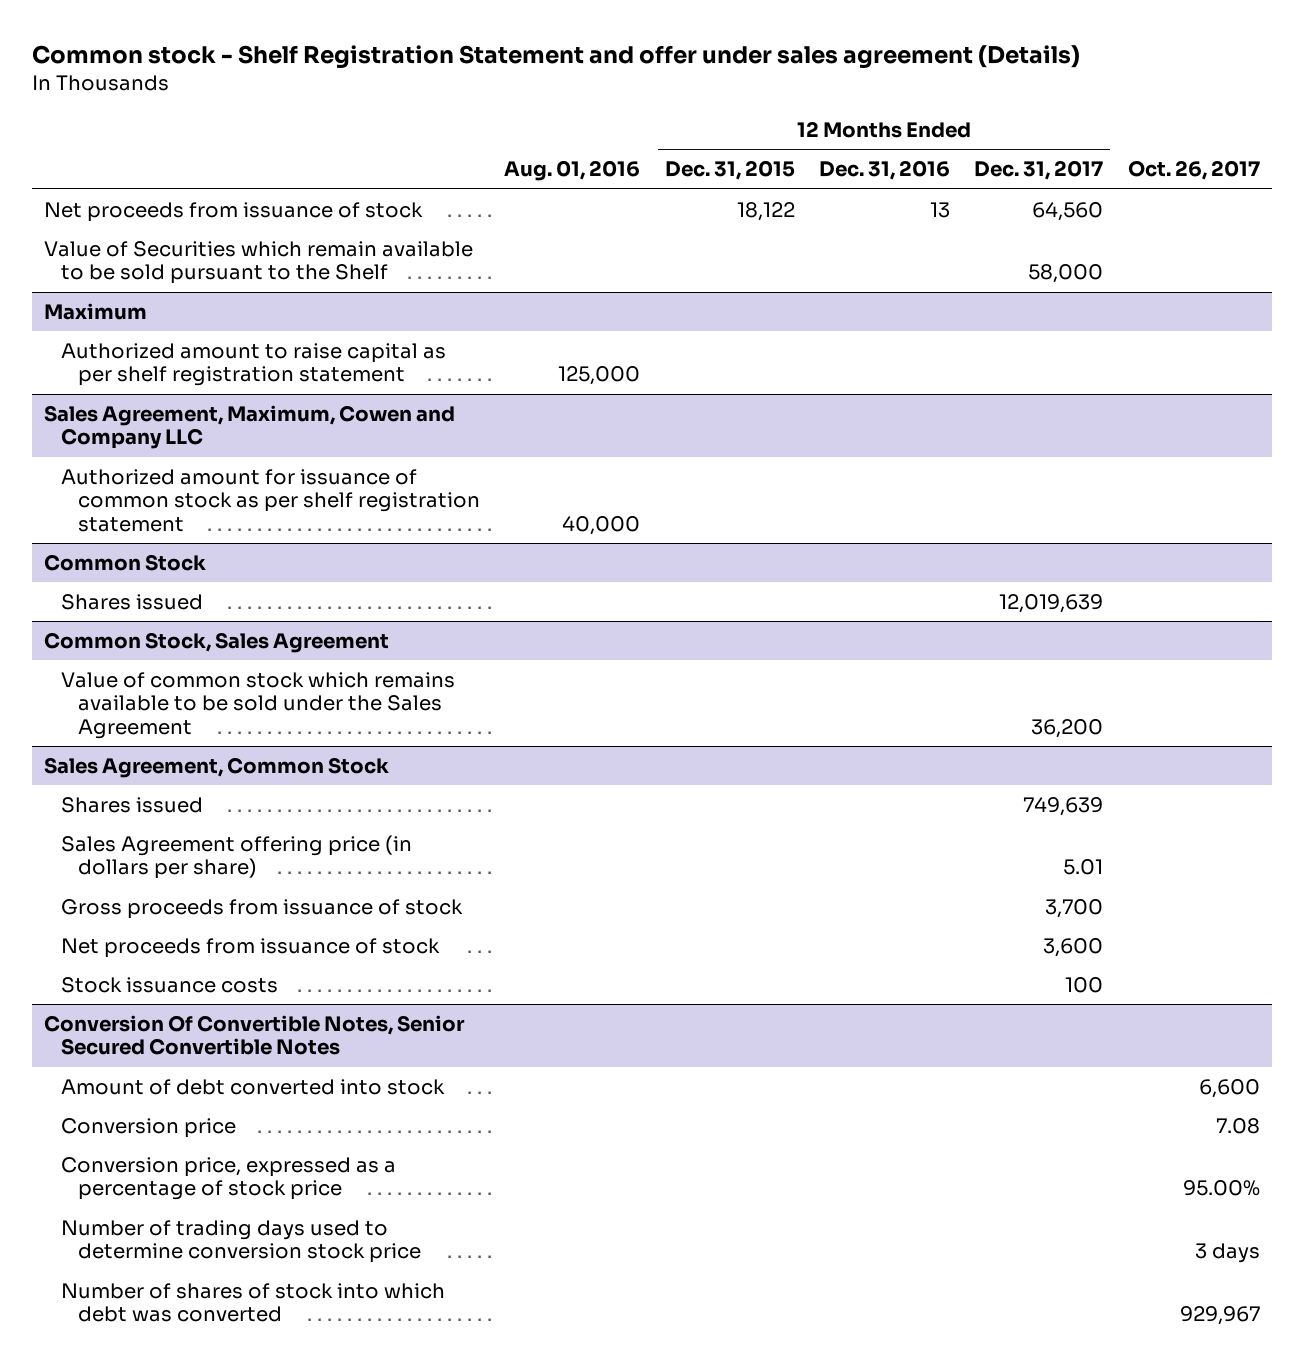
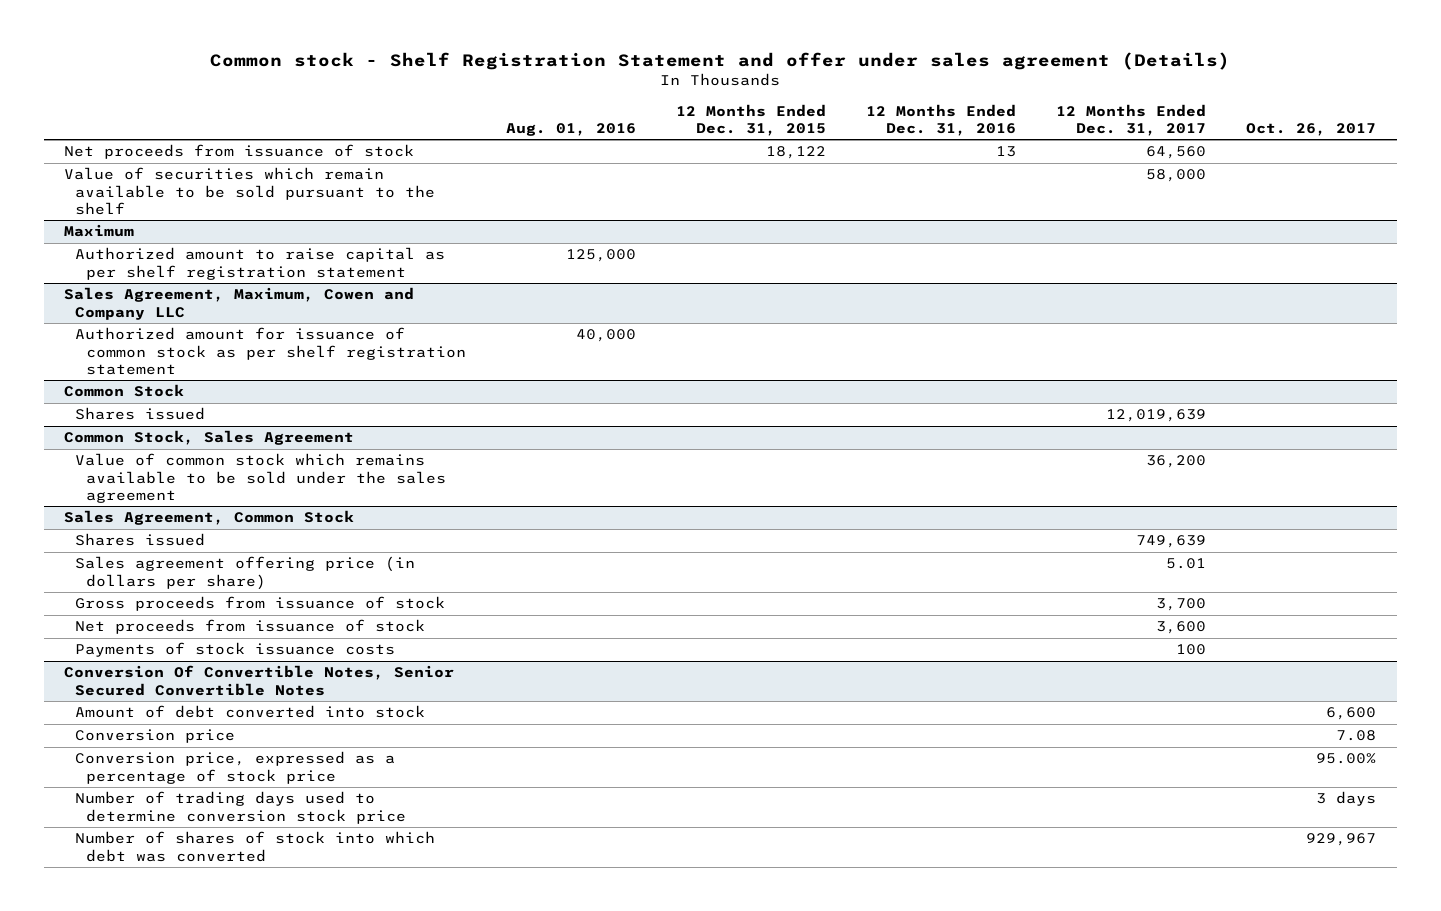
- Value of Securities which remain available to be sold pursuant to the Shelf | | | | 58,000 |
+ Value of securities which remain available to be sold pursuant to the shelf | | | | 58,000 |
@ Common Stock, Sales Agreement
- Value of common stock which remains available to be sold under the Sales Agreement | | | | 36,200 |
+ Value of common stock which remains available to be sold under the sales agreement | | | | 36,200 |
@ Sales Agreement, Common Stock
- Sales Agreement offering price (in dollars per share) | | | | 5.01 |
+ Sales agreement offering price (in dollars per share) | | | | 5.01 |
- Stock issuance costs | | | | 100 |
+ Payments of stock issuance costs | | | | 100 |

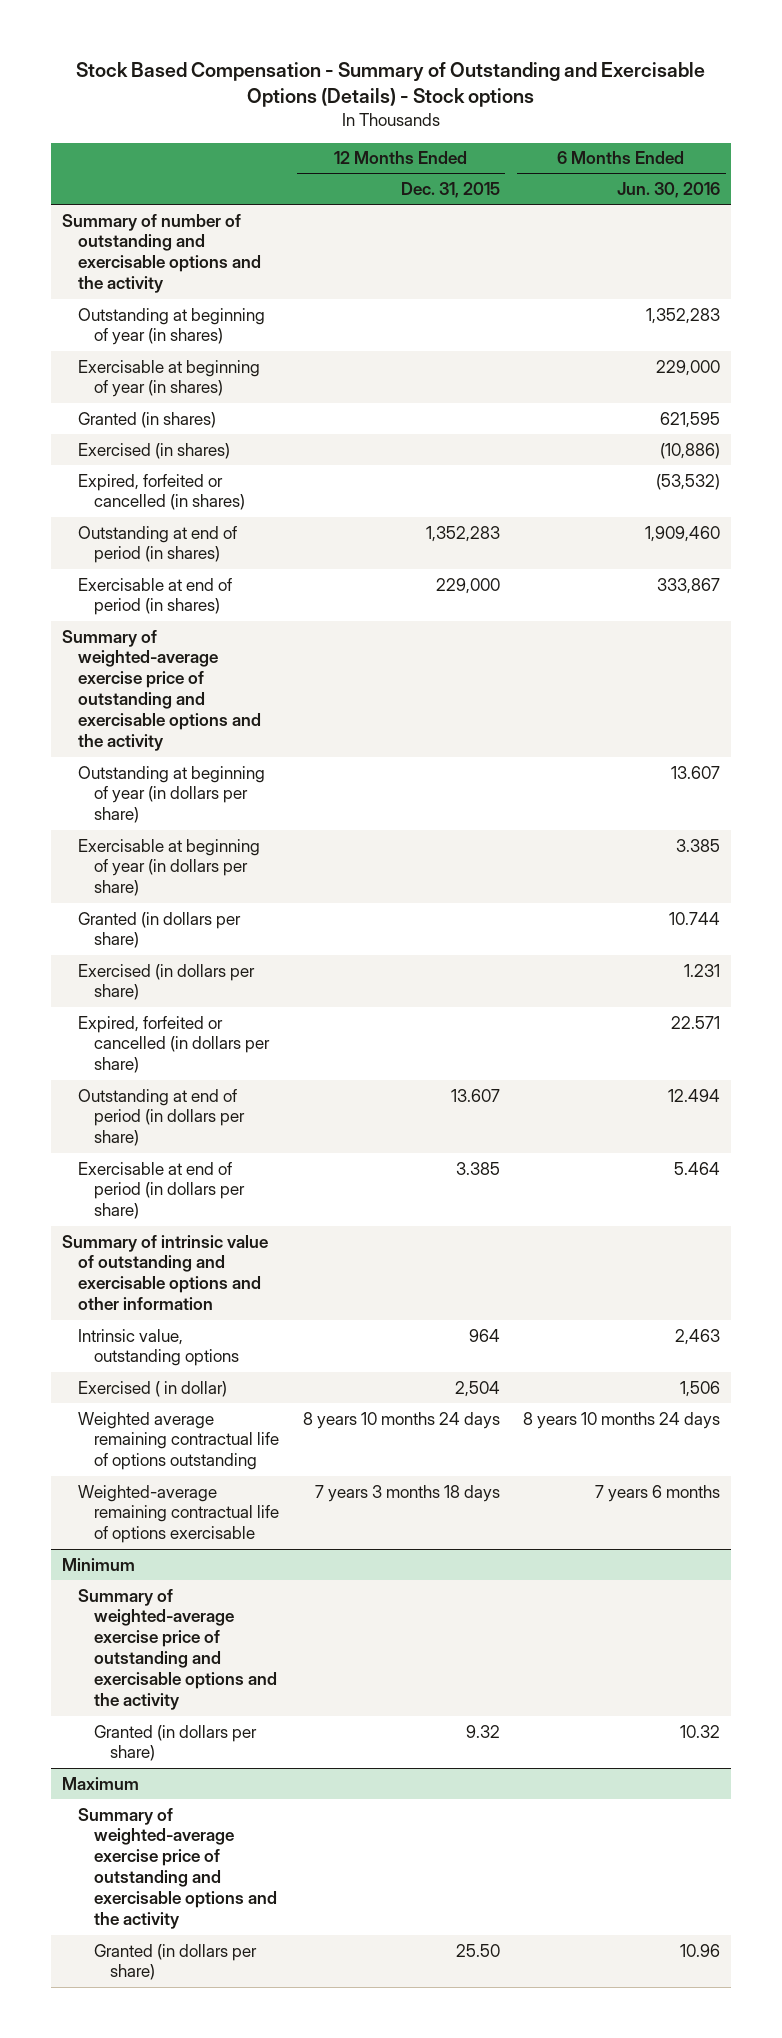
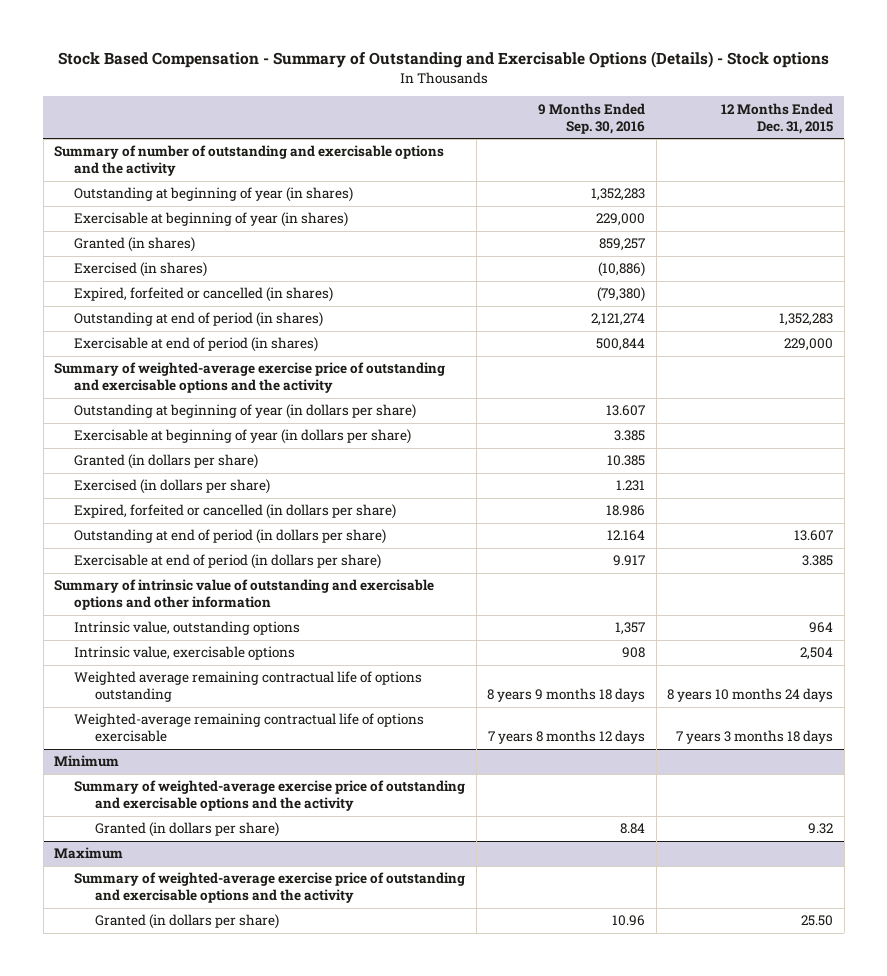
- | 12 Months Ended Dec. 31, 2015 | 6 Months Ended Jun. 30, 2016
+ | 9 Months Ended Sep. 30, 2016 | 12 Months Ended Dec. 31, 2015
- Exercised ( in dollar) | 2,504 | 1,506
+ Intrinsic value, exercisable options | 908 | 2,504

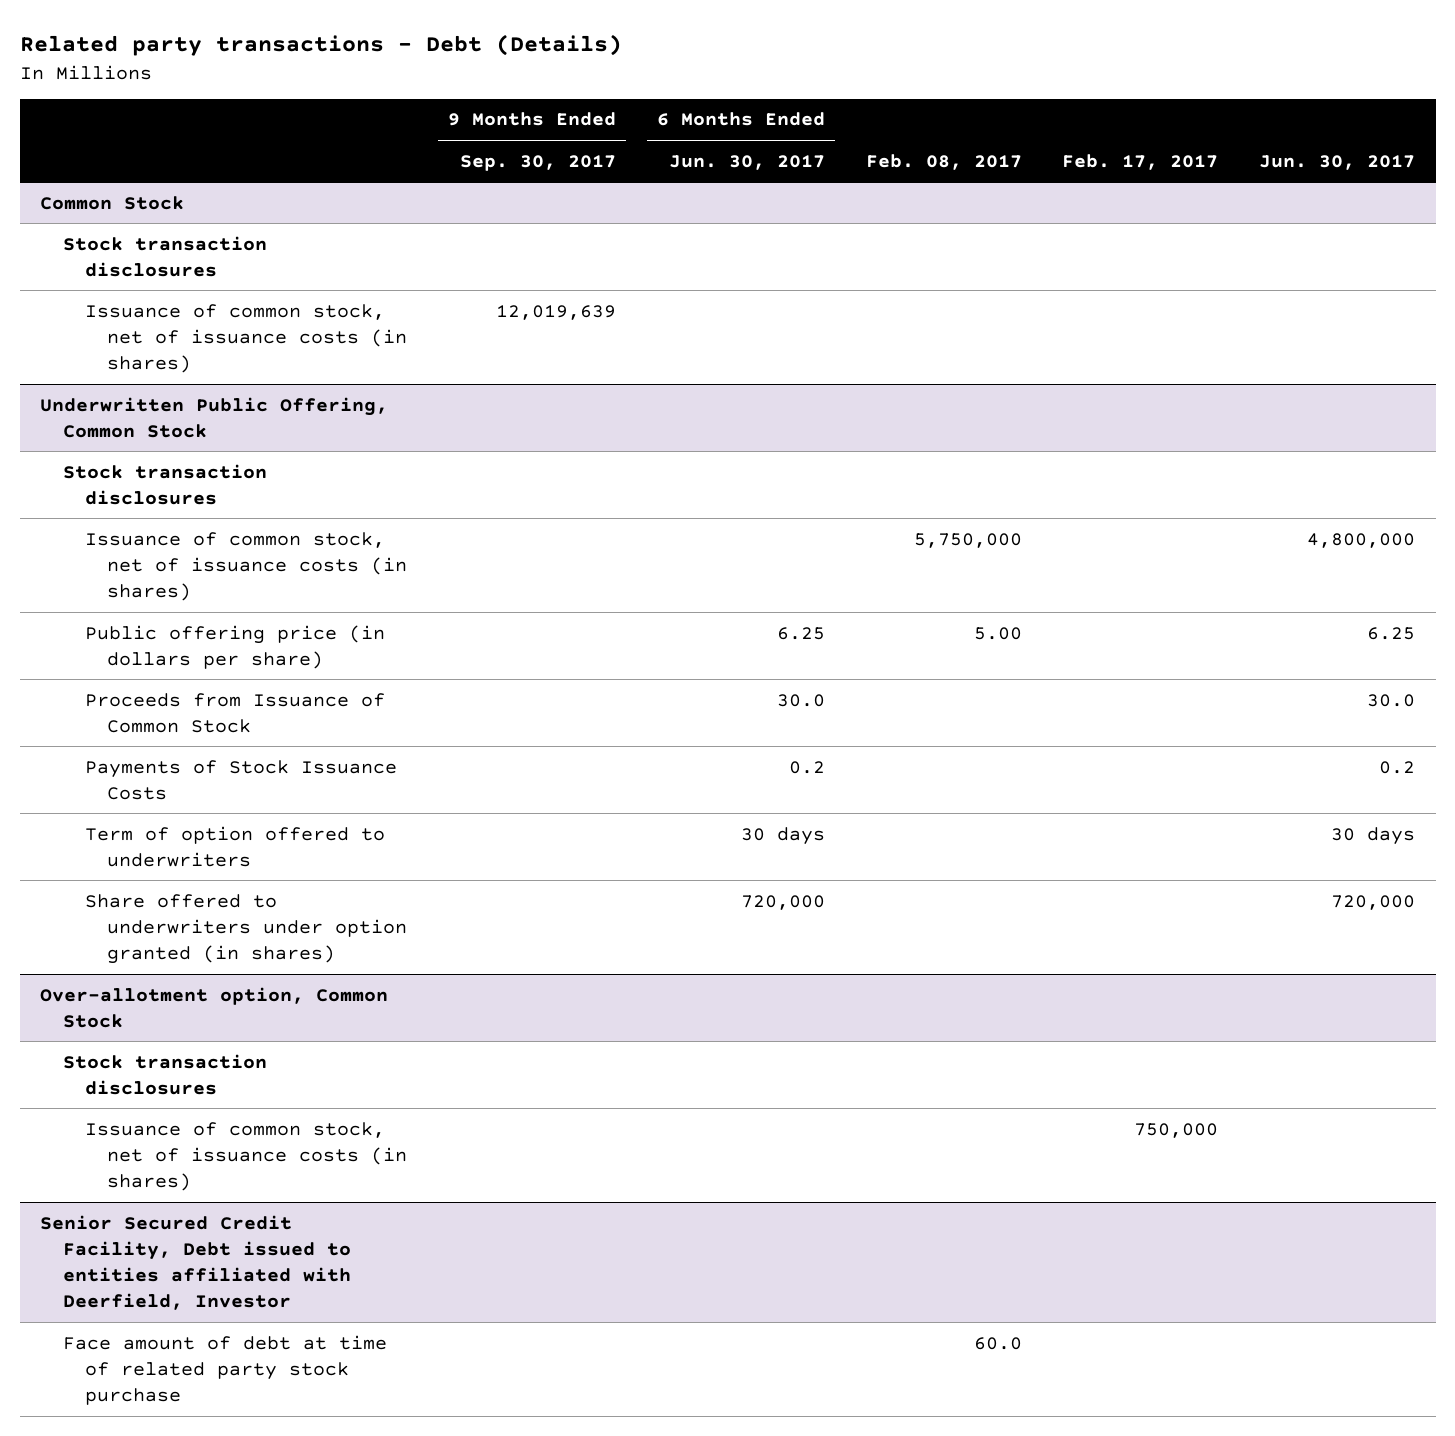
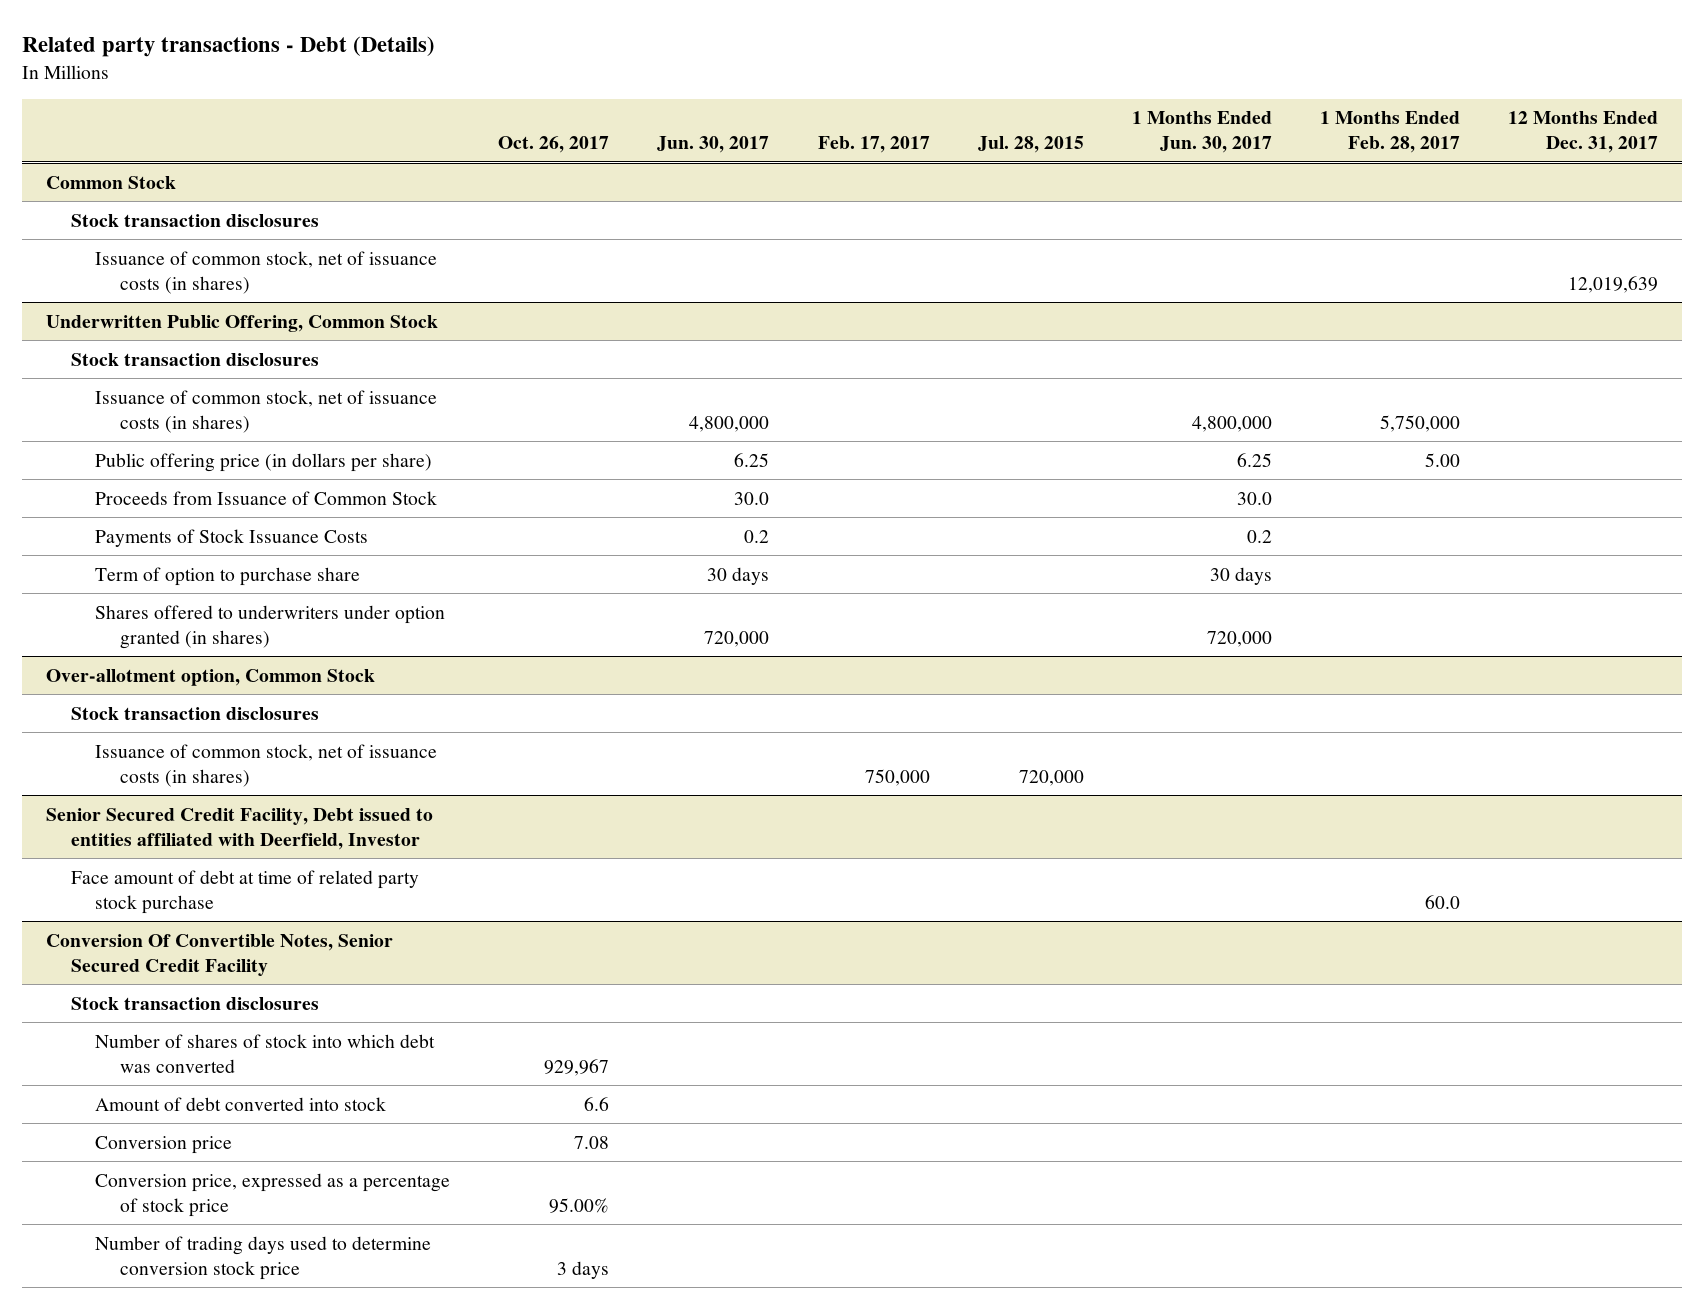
- | 9 Months Ended Sep. 30, 2017 | 6 Months Ended Jun. 30, 2017 | Feb. 08, 2017 | Feb. 17, 2017 | Jun. 30, 2017
+ | Oct. 26, 2017 | Jun. 30, 2017 | Feb. 17, 2017 | Jul. 28, 2015 | 1 Months Ended Jun. 30, 2017 | 1 Months Ended Feb. 28, 2017 | 12 Months Ended Dec. 31, 2017
@ Underwritten Public Offering, Common Stock
- Term of option offered to underwriters | | 30 days | | | 30 days
- Share offered to underwriters under option granted (in shares) | | 720,000 | | | 720,000
+ Term of option to purchase share | | 30 days | | | 30 days | |
+ Shares offered to underwriters under option granted (in shares) | | 720,000 | | | 720,000 | |
+ Conversion Of Convertible Notes, Senior Secured Credit Facility
+ Stock transaction disclosures
+ Number of shares of stock into which debt was converted | 929,967 | | | | | |
+ Amount of debt converted into stock | 6.6 | | | | | |
+ Conversion price | 7.08 | | | | | |
+ Conversion price, expressed as a percentage of stock price | 95.00% | | | | | |
+ Number of trading days used to determine conversion stock price | 3 days | | | | | |

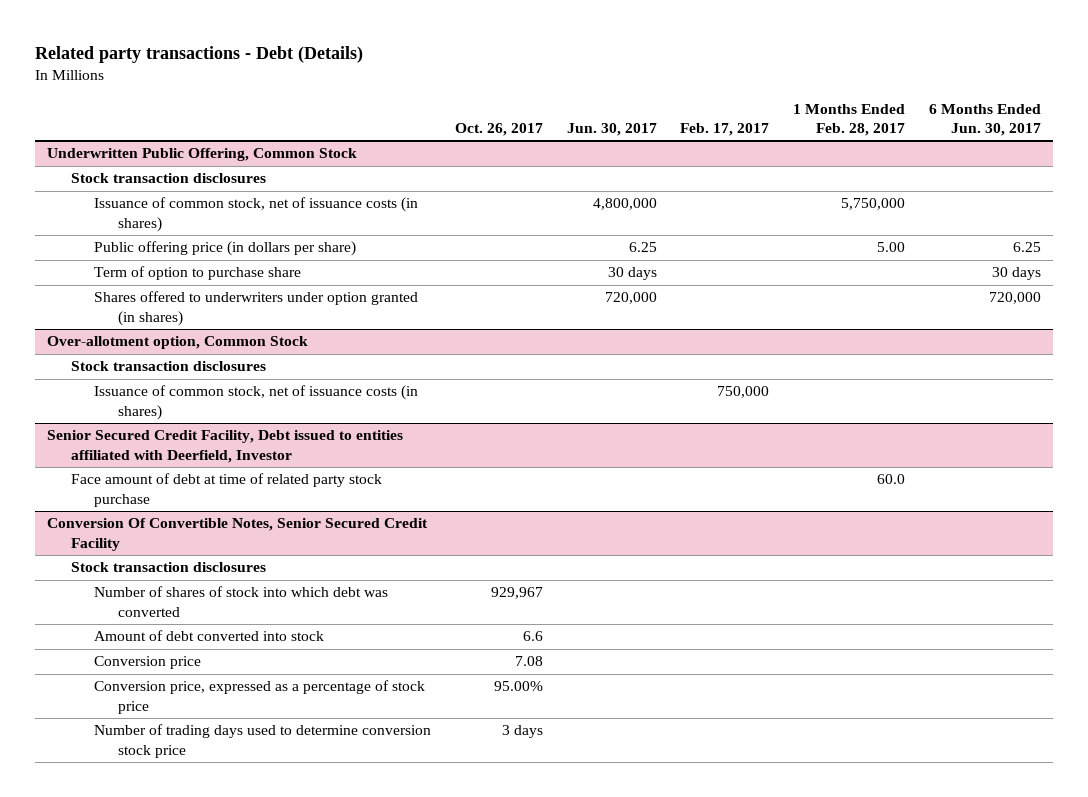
- | Oct. 26, 2017 | Jun. 30, 2017 | Feb. 17, 2017 | Jul. 28, 2015 | 1 Months Ended Jun. 30, 2017 | 1 Months Ended Feb. 28, 2017 | 12 Months Ended Dec. 31, 2017
+ | Oct. 26, 2017 | Jun. 30, 2017 | Feb. 17, 2017 | 1 Months Ended Feb. 28, 2017 | 6 Months Ended Jun. 30, 2017
- Common Stock
- Stock transaction disclosures
- Issuance of common stock, net of issuance costs (in shares) | | | | | | | 12,019,639
@ Underwritten Public Offering, Common Stock
- Proceeds from Issuance of Common Stock | | 30.0 | | | 30.0 | |
- Payments of Stock Issuance Costs | | 0.2 | | | 0.2 | |

